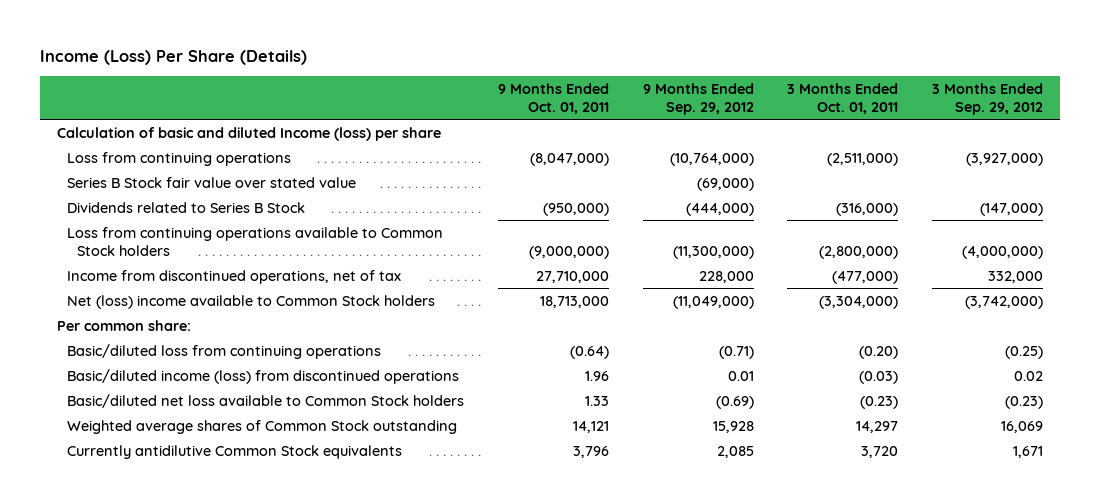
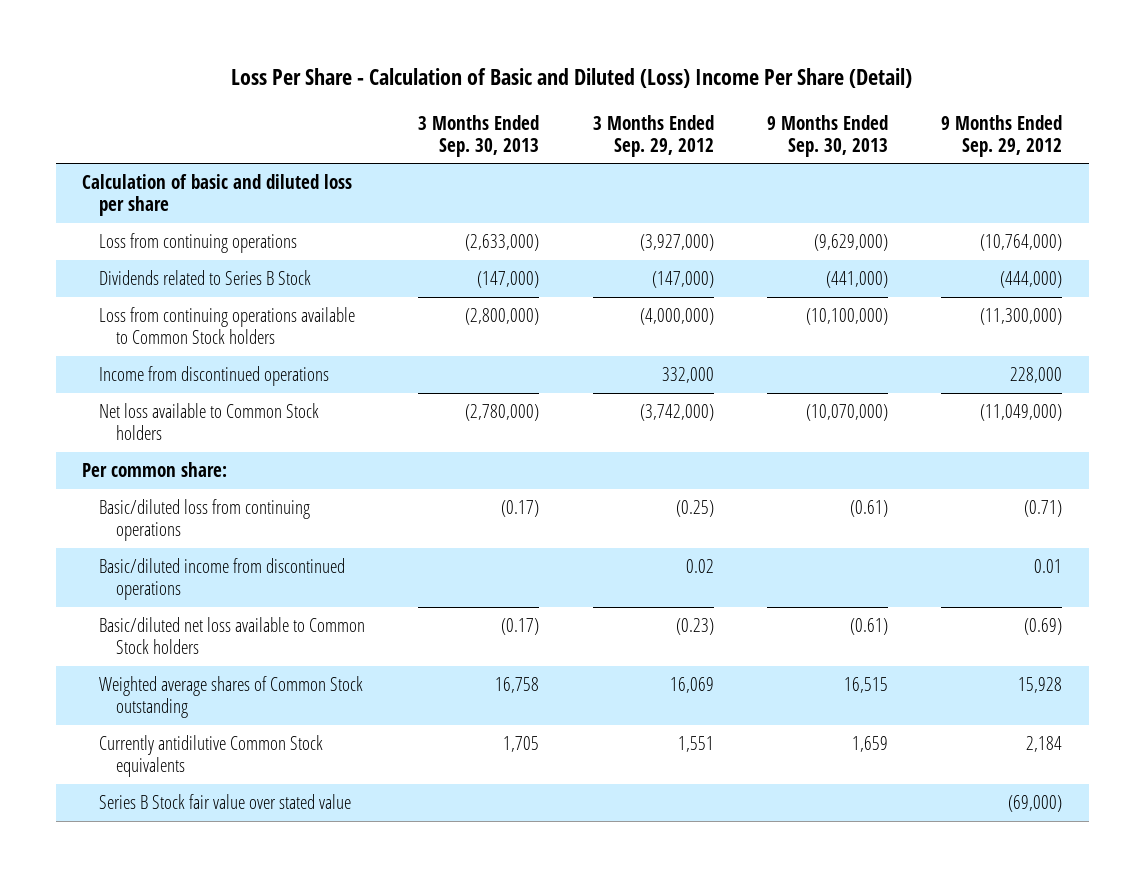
- Income (Loss) Per Share (Details)
+ Loss Per Share - Calculation of Basic and Diluted (Loss) Income Per Share (Detail)
- | 9 Months Ended Oct. 01, 2011 | 9 Months Ended Sep. 29, 2012 | 3 Months Ended Oct. 01, 2011 | 3 Months Ended Sep. 29, 2012
+ | 3 Months Ended Sep. 30, 2013 | 3 Months Ended Sep. 29, 2012 | 9 Months Ended Sep. 30, 2013 | 9 Months Ended Sep. 29, 2012
- Calculation of basic and diluted Income (loss) per share
+ Calculation of basic and diluted loss per share
- Income from discontinued operations, net of tax | 27,710,000 | 228,000 | (477,000) | 332,000
- Net (loss) income available to Common Stock holders | 18,713,000 | (11,049,000) | (3,304,000) | (3,742,000)
+ Income from discontinued operations | | 332,000 | | 228,000
+ Net loss available to Common Stock holders | (2,780,000) | (3,742,000) | (10,070,000) | (11,049,000)
- Basic/diluted income (loss) from discontinued operations | 1.96 | 0.01 | (0.03) | 0.02
+ Basic/diluted income from discontinued operations | | 0.02 | | 0.01
- Currently antidilutive Common Stock equivalents | 3,796 | 2,085 | 3,720 | 1,671
+ Currently antidilutive Common Stock equivalents | 1,705 | 1,551 | 1,659 | 2,184
moved down: Series B Stock fair value over stated value | | | | (69,000)

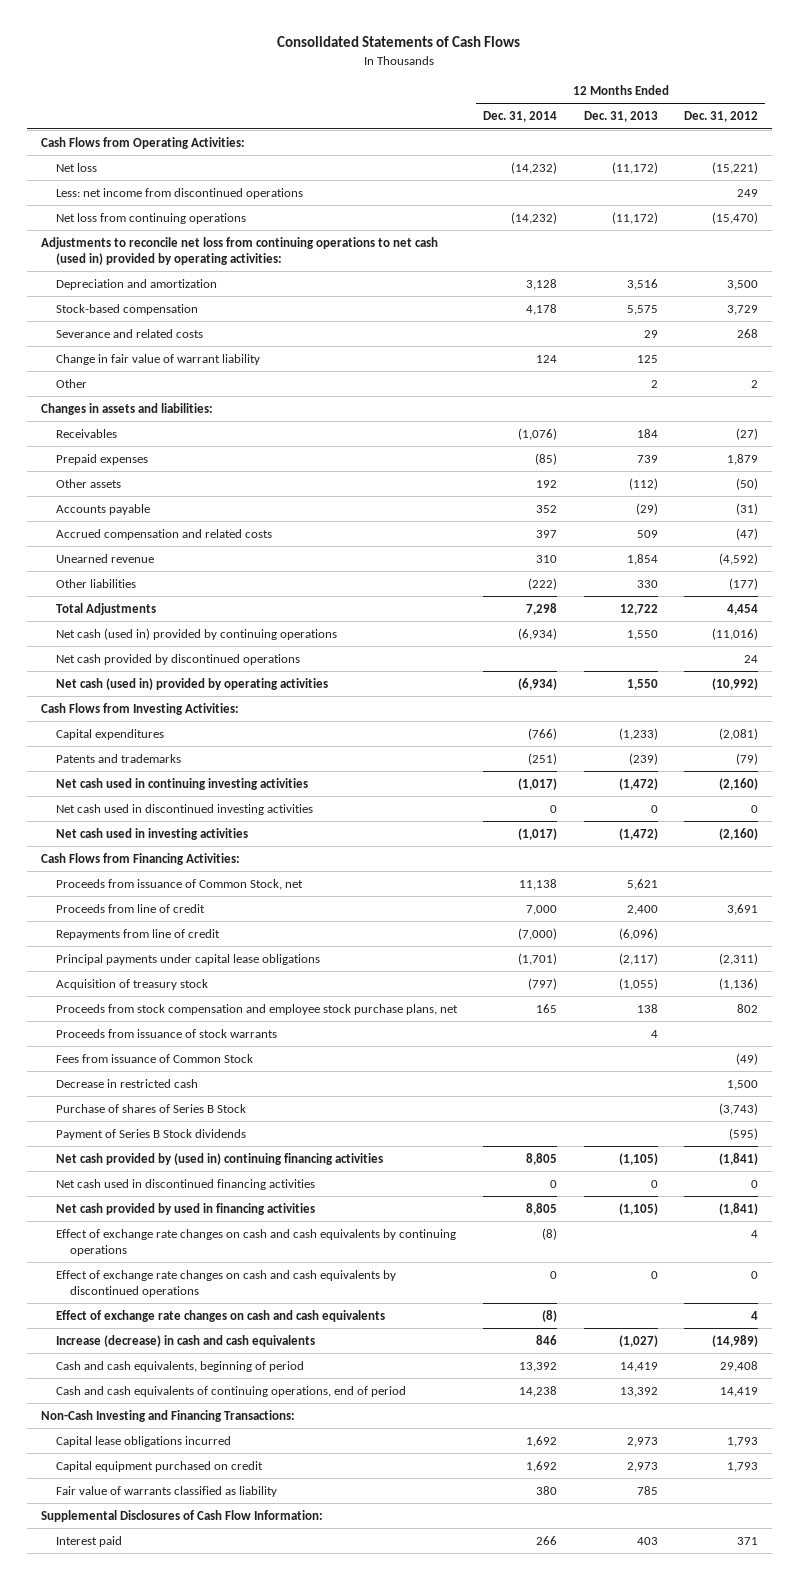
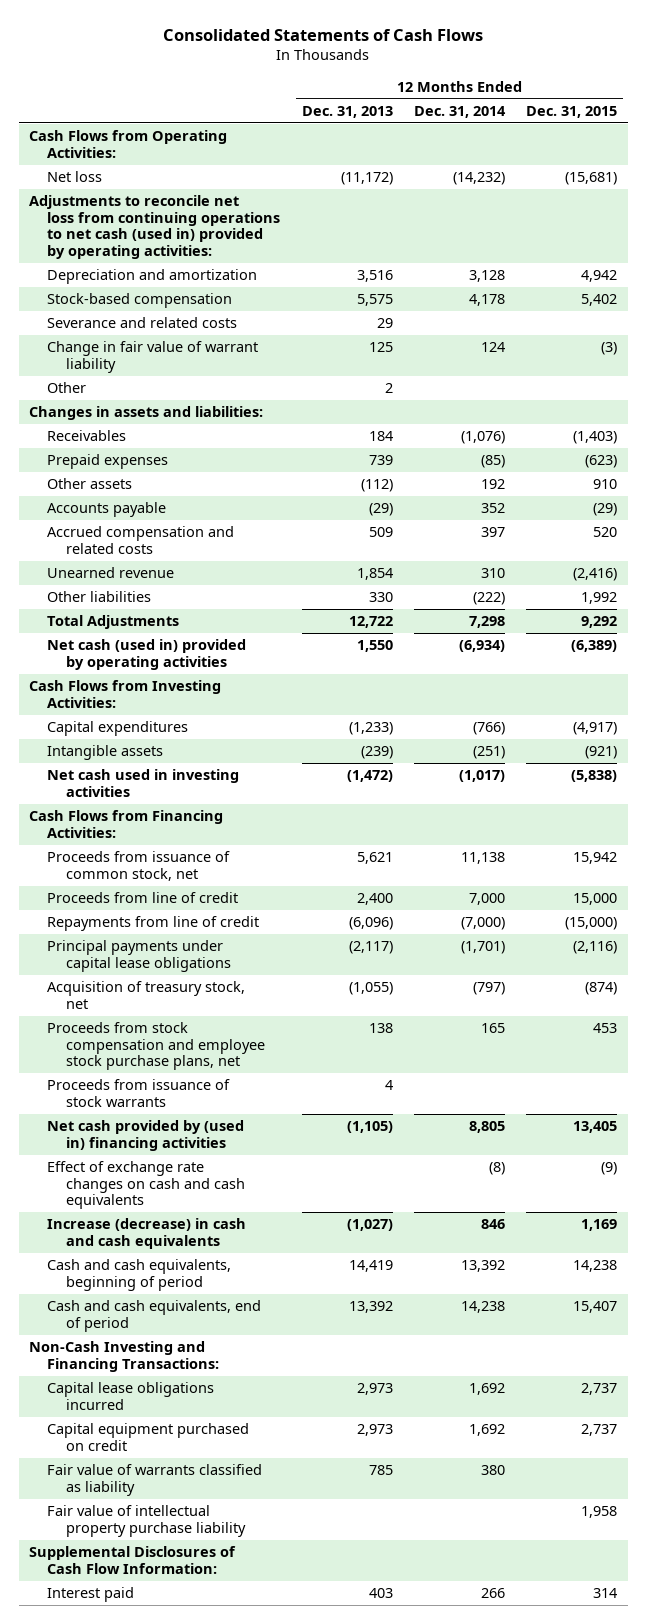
- | 12 Months Ended Dec. 31, 2014 | 12 Months Ended Dec. 31, 2013 | 12 Months Ended Dec. 31, 2012
+ | 12 Months Ended Dec. 31, 2013 | 12 Months Ended Dec. 31, 2014 | 12 Months Ended Dec. 31, 2015
- Less: net income from discontinued operations | | | 249
- Net loss from continuing operations | (14,232) | (11,172) | (15,470)
- Net cash (used in) provided by continuing operations | (6,934) | 1,550 | (11,016)
- Net cash provided by discontinued operations | | | 24
- Patents and trademarks | (251) | (239) | (79)
- Net cash used in continuing investing activities | (1,017) | (1,472) | (2,160)
- Net cash used in discontinued investing activities | 0 | 0 | 0
+ Intangible assets | (239) | (251) | (921)
- Proceeds from issuance of Common Stock, net | 11,138 | 5,621 |
+ Proceeds from issuance of common stock, net | 5,621 | 11,138 | 15,942
- Acquisition of treasury stock | (797) | (1,055) | (1,136)
+ Acquisition of treasury stock, net | (1,055) | (797) | (874)
- Fees from issuance of Common Stock | | | (49)
- Decrease in restricted cash | | | 1,500
- Purchase of shares of Series B Stock | | | (3,743)
- Payment of Series B Stock dividends | | | (595)
- Net cash provided by (used in) continuing financing activities | 8,805 | (1,105) | (1,841)
- Net cash used in discontinued financing activities | 0 | 0 | 0
- Net cash provided by used in financing activities | 8,805 | (1,105) | (1,841)
- Effect of exchange rate changes on cash and cash equivalents by continuing operations | (8) | | 4
- Effect of exchange rate changes on cash and cash equivalents by discontinued operations | 0 | 0 | 0
+ Net cash provided by (used in) financing activities | (1,105) | 8,805 | 13,405
- Cash and cash equivalents of continuing operations, end of period | 14,238 | 13,392 | 14,419
+ Cash and cash equivalents, end of period | 13,392 | 14,238 | 15,407
+ Fair value of intellectual property purchase liability | | | 1,958

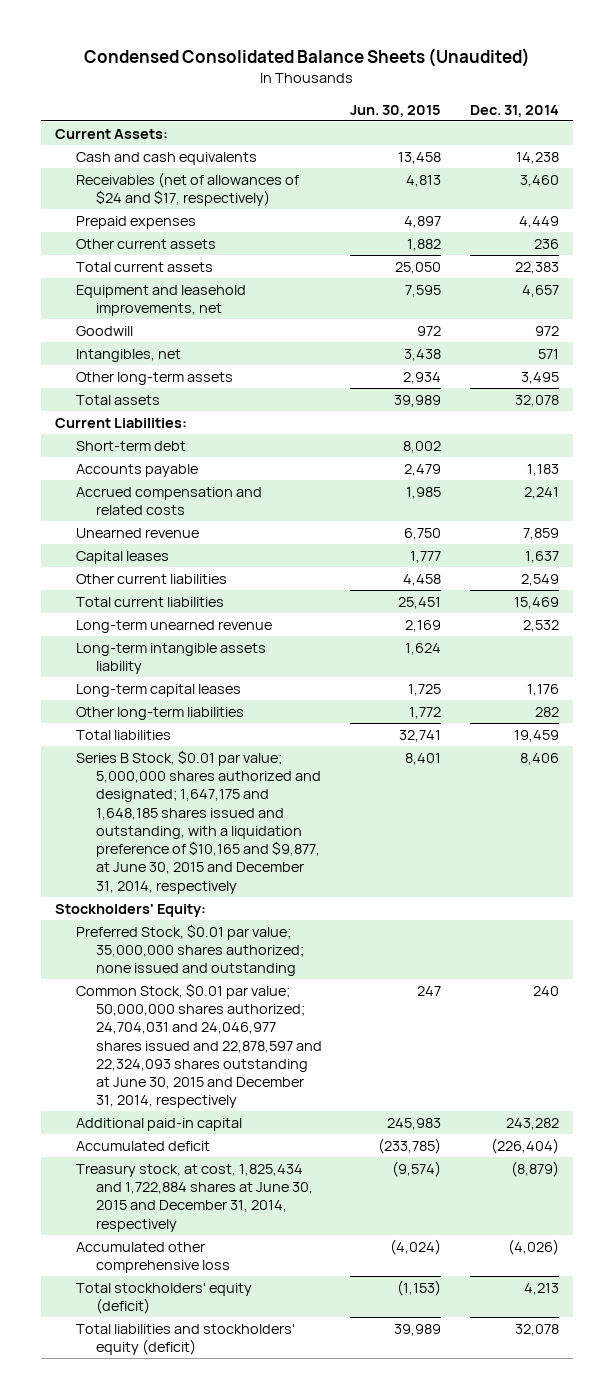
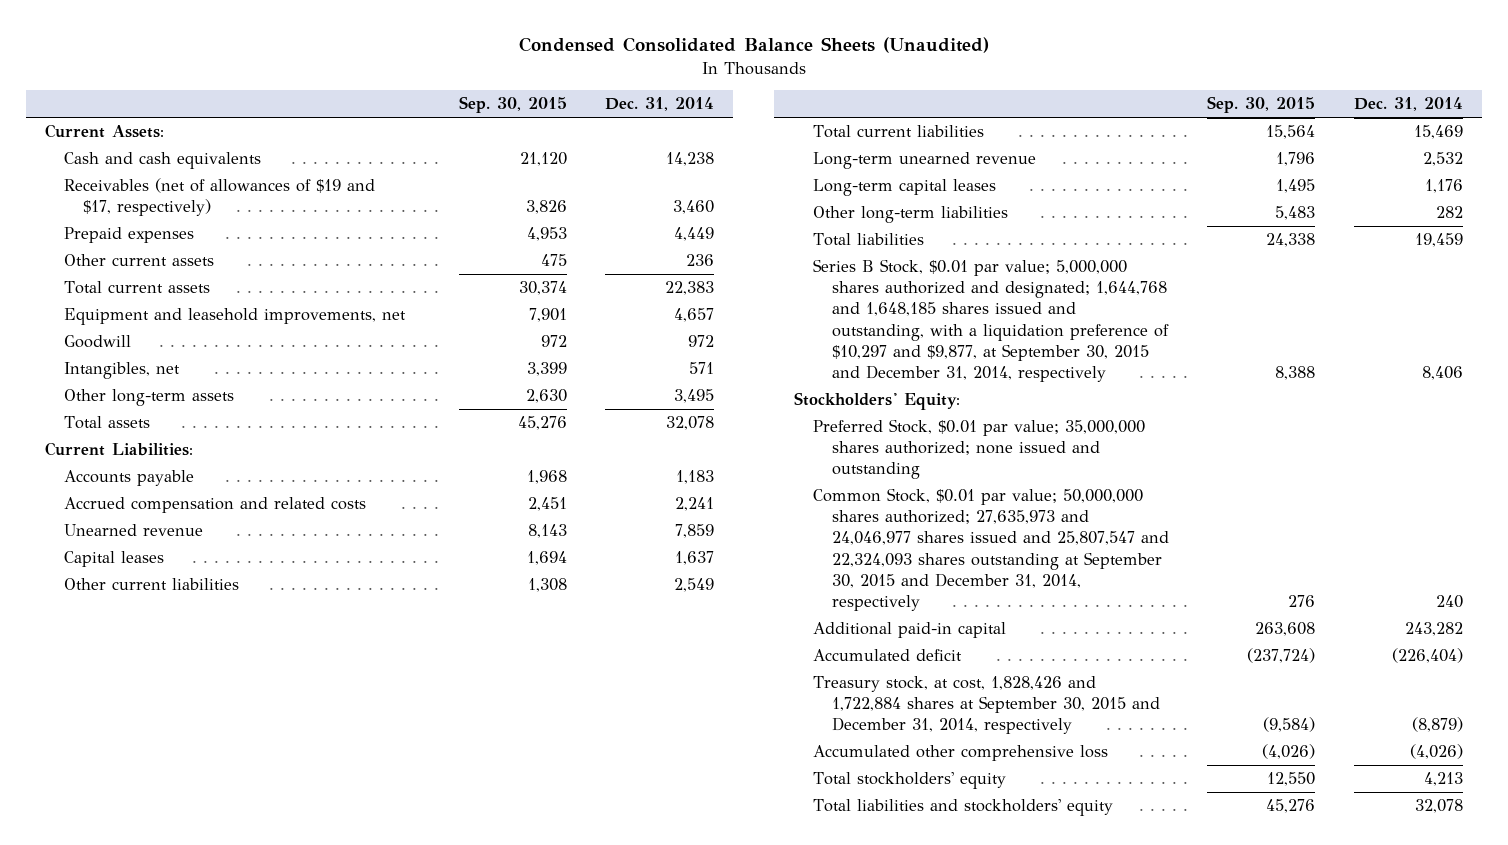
- | Jun. 30, 2015 | Dec. 31, 2014
+ | Sep. 30, 2015 | Dec. 31, 2014
- Receivables (net of allowances of $24 and $17, respectively) | 4,813 | 3,460
+ Receivables (net of allowances of $19 and $17, respectively) | 3,826 | 3,460
- Short-term debt | 8,002 |
- Long-term intangible assets liability | 1,624 |
- Series B Stock, $0.01 par value; 5,000,000 shares authorized and designated; 1,647,175 and 1,648,185 shares issued and outstanding, with a liquidation preference of $10,165 and $9,877, at June 30, 2015 and December 31, 2014, respectively | 8,401 | 8,406
+ Series B Stock, $0.01 par value; 5,000,000 shares authorized and designated; 1,644,768 and 1,648,185 shares issued and outstanding, with a liquidation preference of $10,297 and $9,877, at September 30, 2015 and December 31, 2014, respectively | 8,388 | 8,406
- Common Stock, $0.01 par value; 50,000,000 shares authorized; 24,704,031 and 24,046,977 shares issued and 22,878,597 and 22,324,093 shares outstanding at June 30, 2015 and December 31, 2014, respectively | 247 | 240
+ Common Stock, $0.01 par value; 50,000,000 shares authorized; 27,635,973 and 24,046,977 shares issued and 25,807,547 and 22,324,093 shares outstanding at September 30, 2015 and December 31, 2014, respectively | 276 | 240
- Treasury stock, at cost, 1,825,434 and 1,722,884 shares at June 30, 2015 and December 31, 2014, respectively | (9,574) | (8,879)
+ Treasury stock, at cost, 1,828,426 and 1,722,884 shares at September 30, 2015 and December 31, 2014, respectively | (9,584) | (8,879)
- Total stockholders' equity (deficit) | (1,153) | 4,213
- Total liabilities and stockholders' equity (deficit) | 39,989 | 32,078
+ Total stockholders' equity | 12,550 | 4,213
+ Total liabilities and stockholders' equity | 45,276 | 32,078

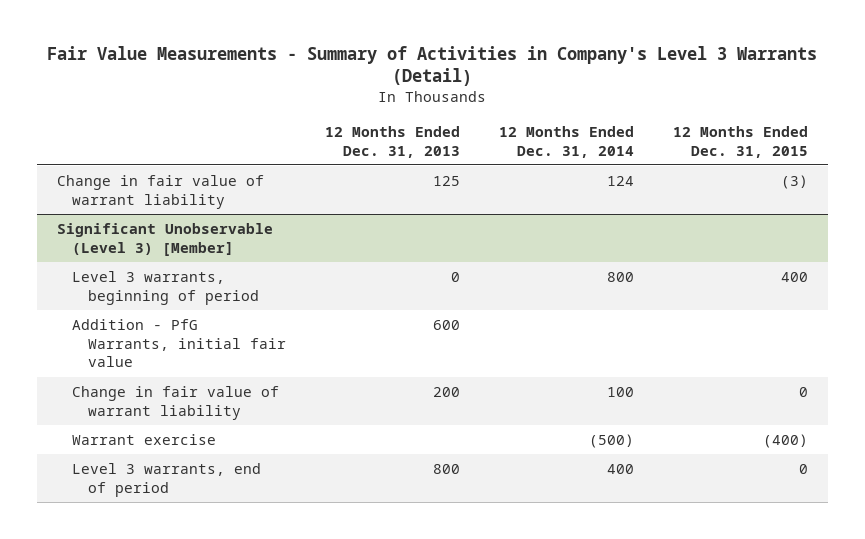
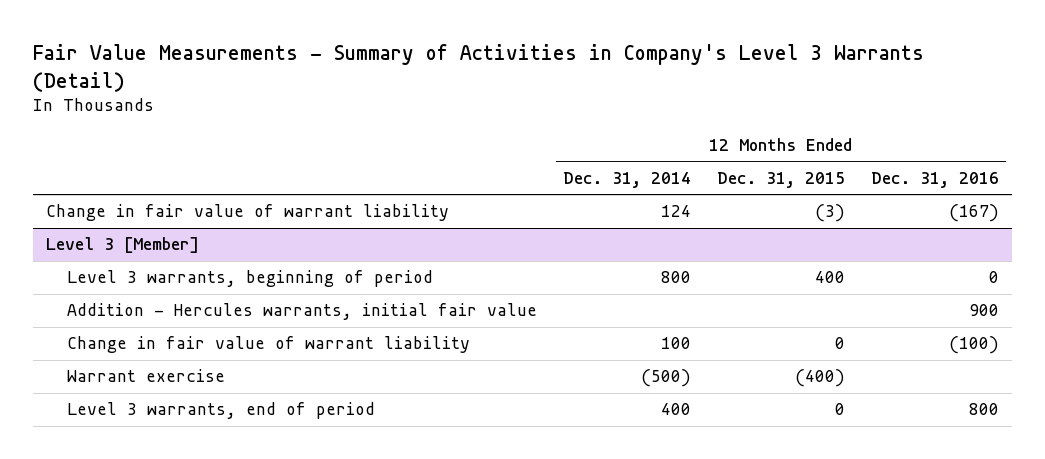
- | 12 Months Ended Dec. 31, 2013 | 12 Months Ended Dec. 31, 2014 | 12 Months Ended Dec. 31, 2015
+ | 12 Months Ended Dec. 31, 2014 | 12 Months Ended Dec. 31, 2015 | 12 Months Ended Dec. 31, 2016
- Significant Unobservable (Level 3) [Member]
+ Level 3 [Member]
- Addition - PfG Warrants, initial fair value | 600 | |
+ Addition - Hercules warrants, initial fair value | | | 900

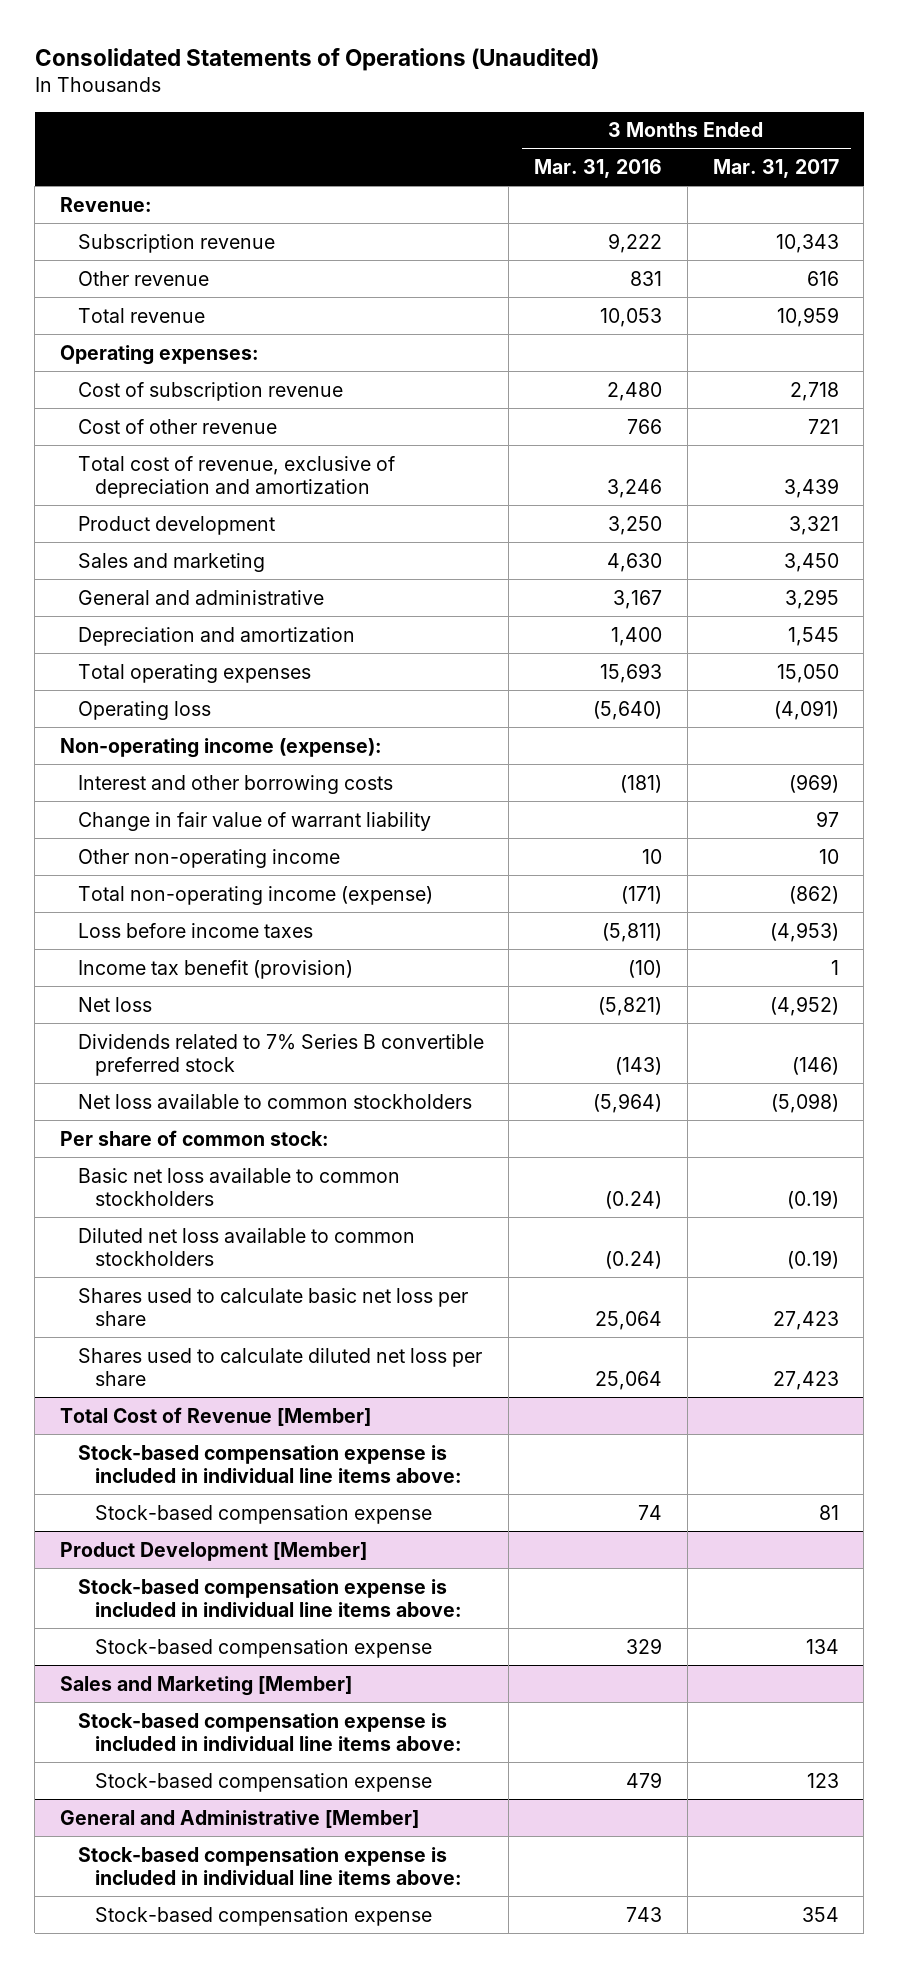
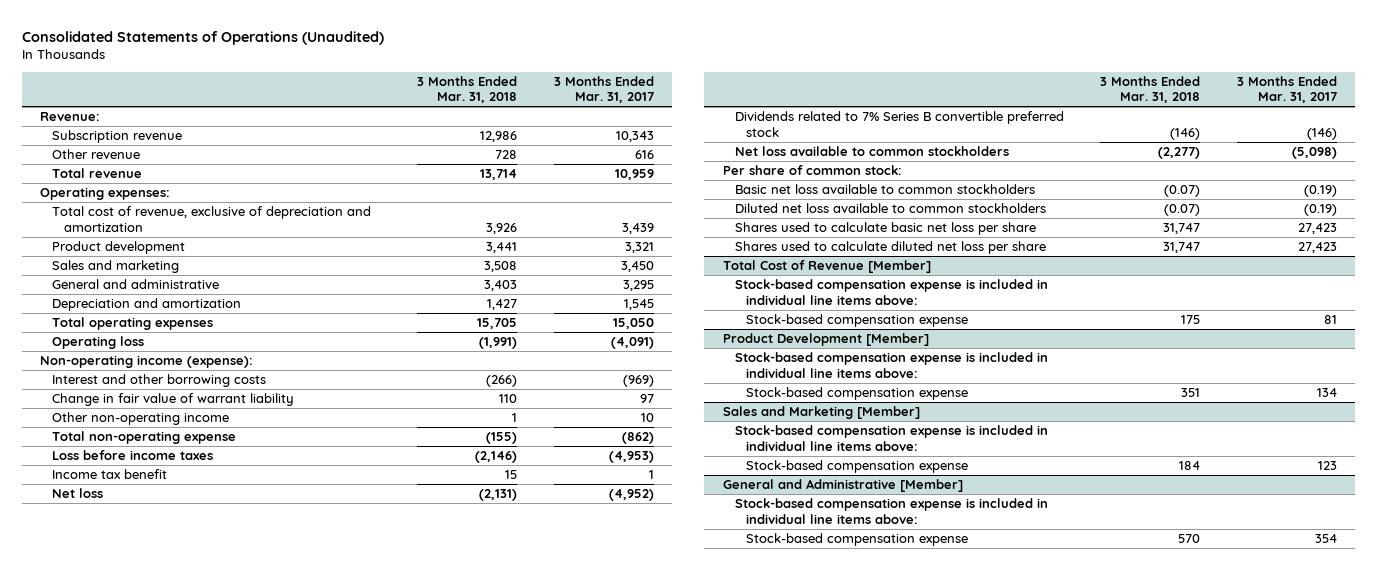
- | 3 Months Ended Mar. 31, 2016 | 3 Months Ended Mar. 31, 2017
+ | 3 Months Ended Mar. 31, 2018 | 3 Months Ended Mar. 31, 2017
- Cost of subscription revenue | 2,480 | 2,718
- Cost of other revenue | 766 | 721
- Total non-operating income (expense) | (171) | (862)
+ Total non-operating expense | (155) | (862)
- Income tax benefit (provision) | (10) | 1
+ Income tax benefit | 15 | 1

